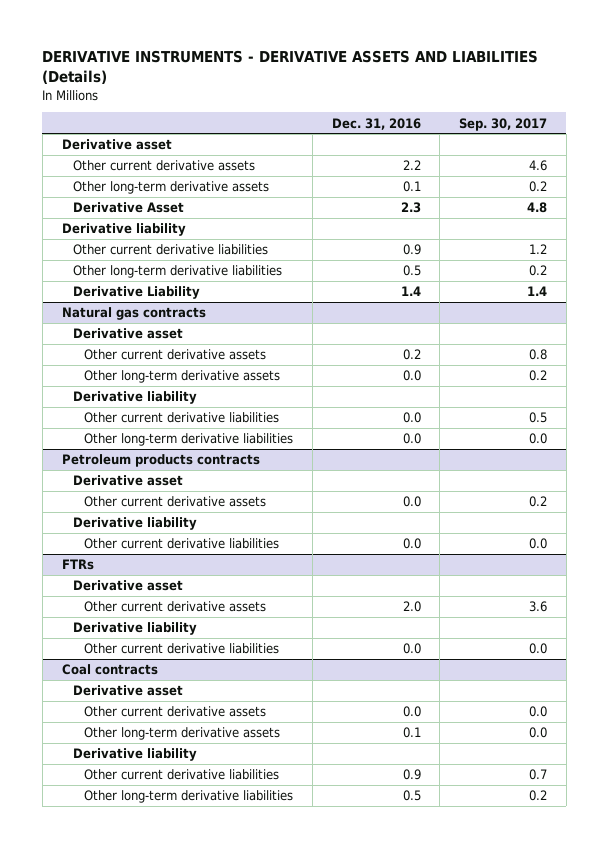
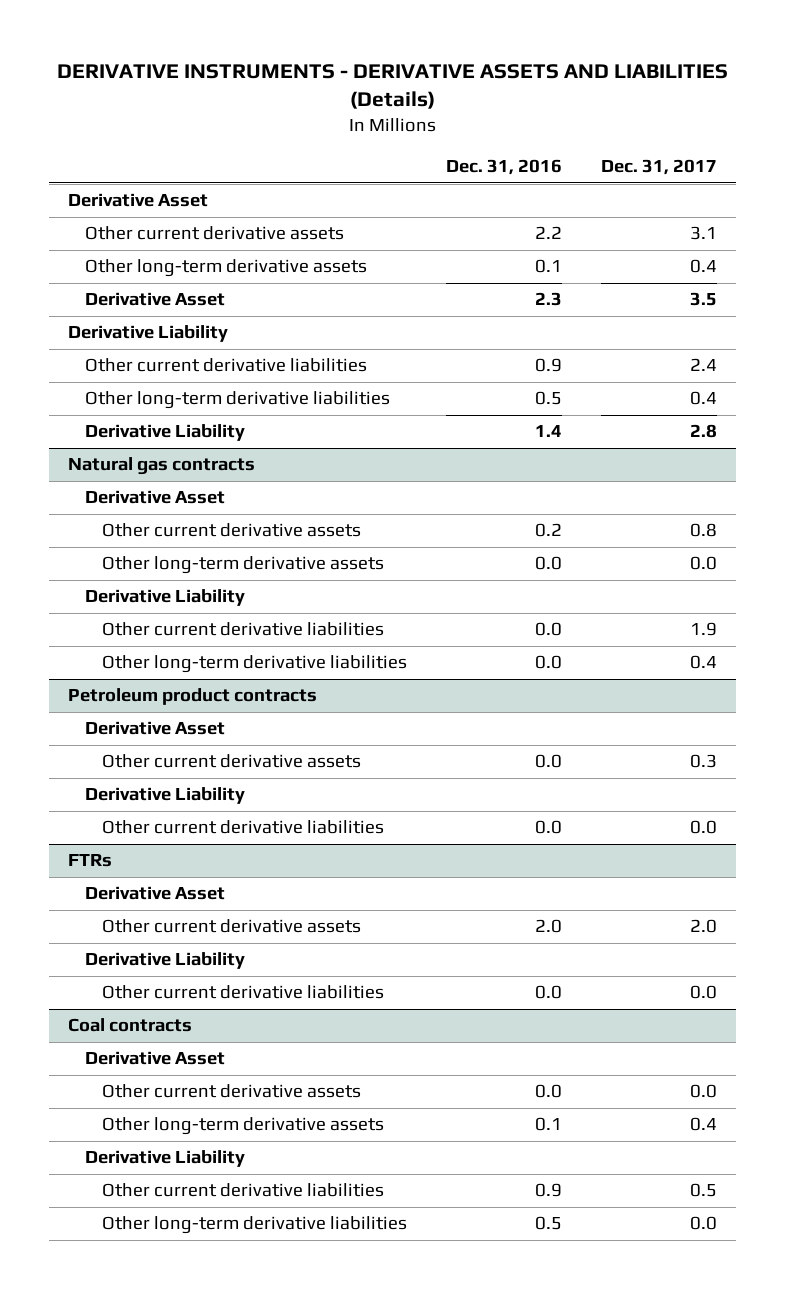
- | Dec. 31, 2016 | Sep. 30, 2017
+ | Dec. 31, 2016 | Dec. 31, 2017
- Derivative asset
+ Derivative Asset
- Derivative liability
+ Derivative Liability
@ Natural gas contracts
- Derivative asset
+ Derivative Asset
- Derivative liability
+ Derivative Liability
- Petroleum products contracts
- Derivative asset
+ Petroleum product contracts
+ Derivative Asset
- Derivative liability
+ Derivative Liability
@ FTRs
- Derivative asset
+ Derivative Asset
- Derivative liability
+ Derivative Liability
@ Coal contracts
- Derivative asset
+ Derivative Asset
- Derivative liability
+ Derivative Liability

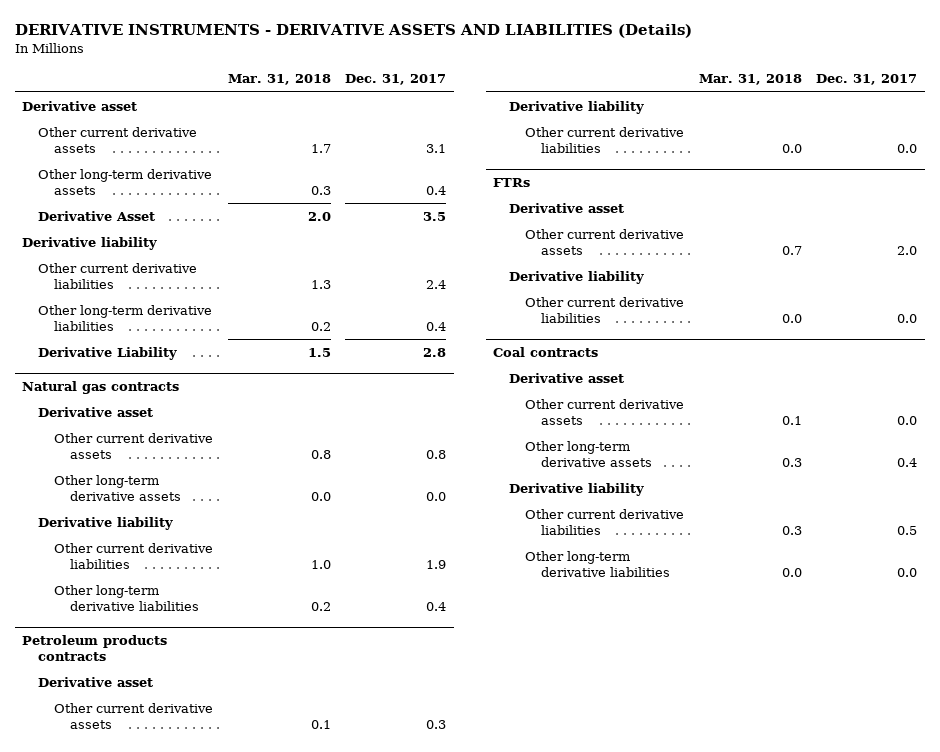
- | Dec. 31, 2016 | Dec. 31, 2017
+ | Mar. 31, 2018 | Dec. 31, 2017
- Derivative Asset
+ Derivative asset
- Derivative Liability
+ Derivative liability
@ Natural gas contracts
- Derivative Asset
+ Derivative asset
- Derivative Liability
+ Derivative liability
- Petroleum product contracts
- Derivative Asset
+ Petroleum products contracts
+ Derivative asset
- Derivative Liability
+ Derivative liability
@ FTRs
- Derivative Asset
+ Derivative asset
- Derivative Liability
+ Derivative liability
@ Coal contracts
- Derivative Asset
+ Derivative asset
- Derivative Liability
+ Derivative liability

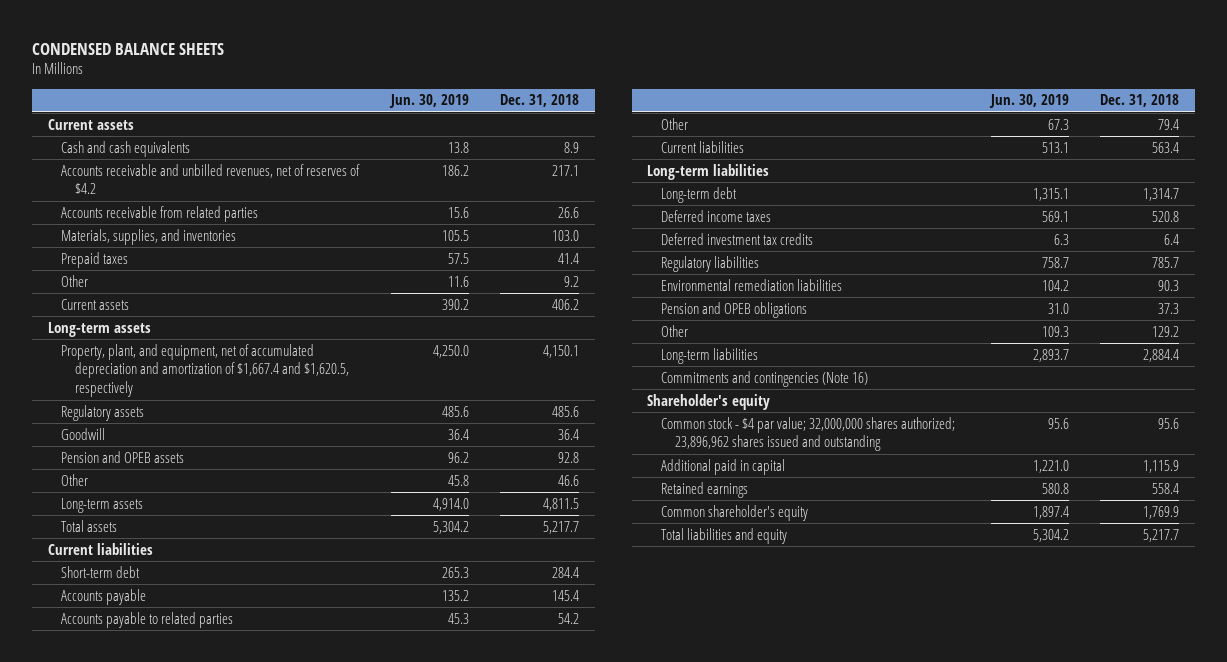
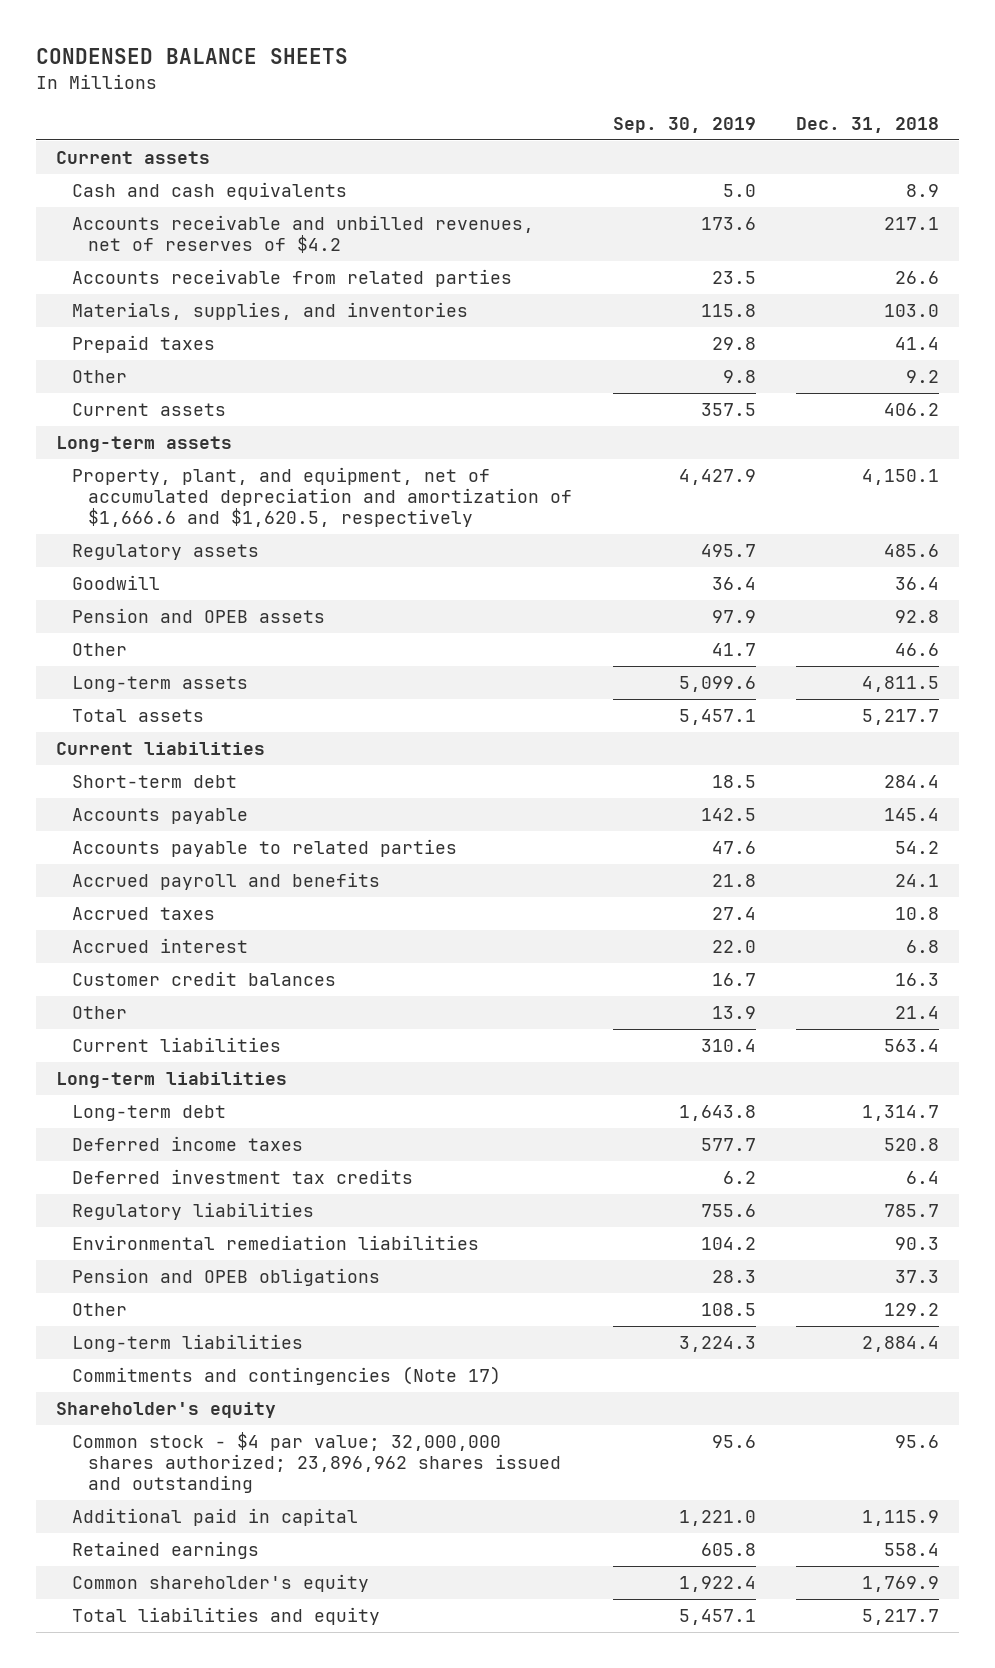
- | Jun. 30, 2019 | Dec. 31, 2018
+ | Sep. 30, 2019 | Dec. 31, 2018
- Property, plant, and equipment, net of accumulated depreciation and amortization of $1,667.4 and $1,620.5, respectively | 4,250.0 | 4,150.1
+ Property, plant, and equipment, net of accumulated depreciation and amortization of $1,666.6 and $1,620.5, respectively | 4,427.9 | 4,150.1
- Other | 67.3 | 79.4
+ Accrued payroll and benefits | 21.8 | 24.1
+ Accrued taxes | 27.4 | 10.8
+ Accrued interest | 22.0 | 6.8
+ Customer credit balances | 16.7 | 16.3
+ Other | 13.9 | 21.4
- Commitments and contingencies (Note 16)
+ Commitments and contingencies (Note 17)

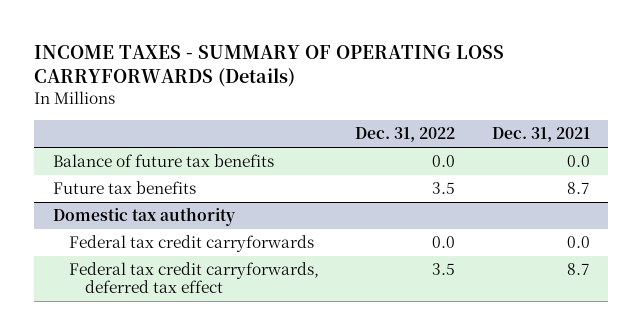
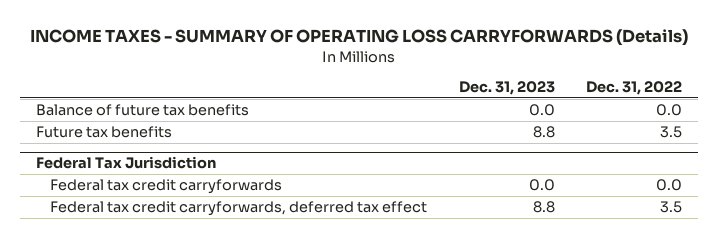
- | Dec. 31, 2022 | Dec. 31, 2021
+ | Dec. 31, 2023 | Dec. 31, 2022
- Domestic tax authority
+ Federal Tax Jurisdiction

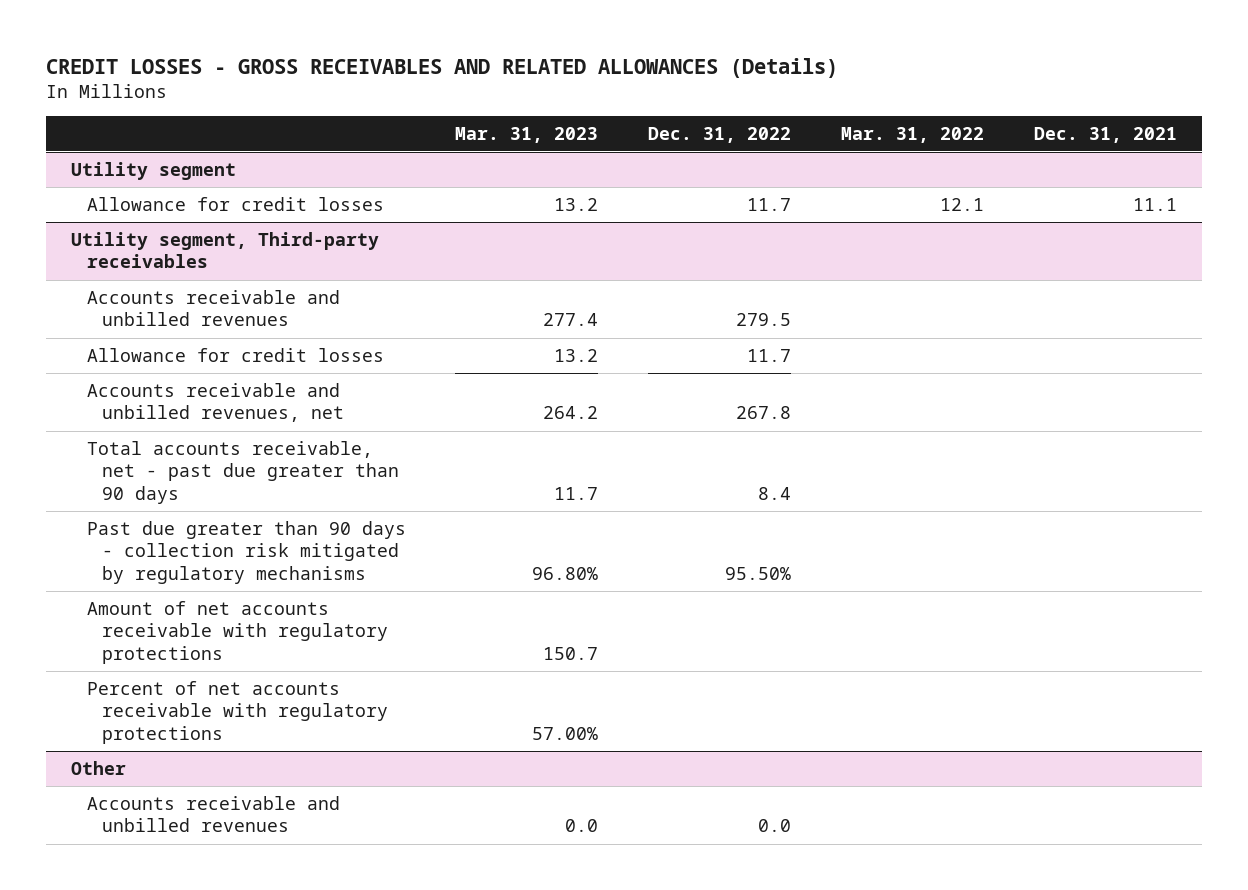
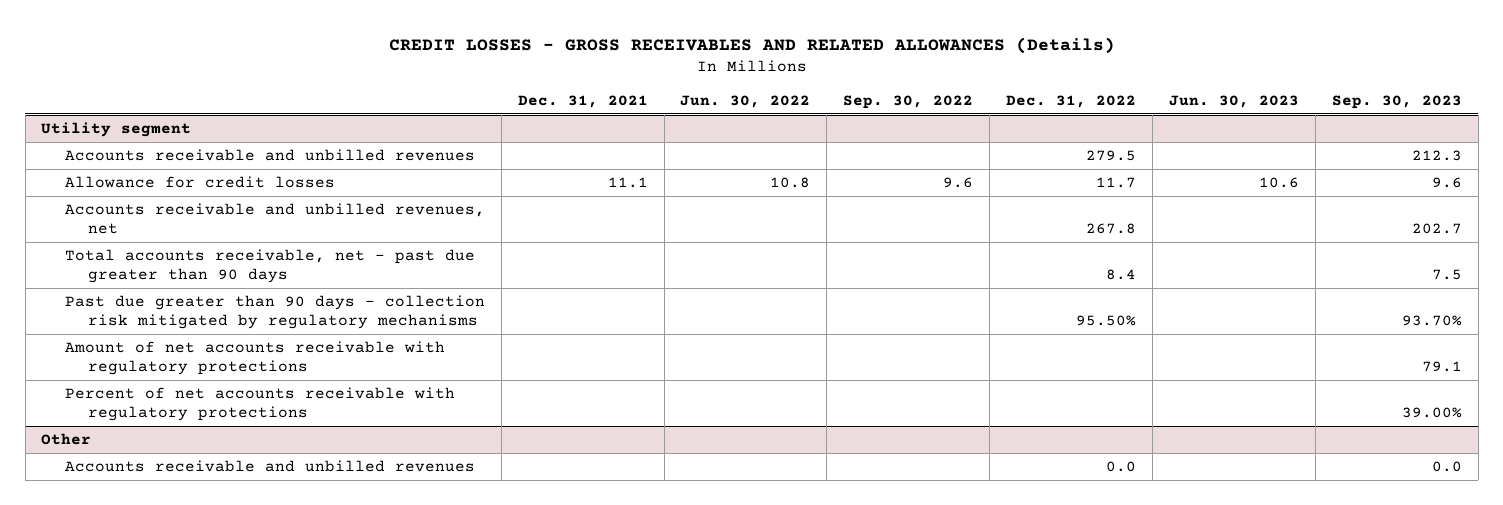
- | Mar. 31, 2023 | Dec. 31, 2022 | Mar. 31, 2022 | Dec. 31, 2021
+ | Dec. 31, 2021 | Jun. 30, 2022 | Sep. 30, 2022 | Dec. 31, 2022 | Jun. 30, 2023 | Sep. 30, 2023
- Utility segment, Third-party receivables
- Allowance for credit losses | 13.2 | 11.7 | |
@ Utility segment
moved down: Allowance for credit losses | 11.1 | 10.8 | 9.6 | 11.7 | 10.6 | 9.6

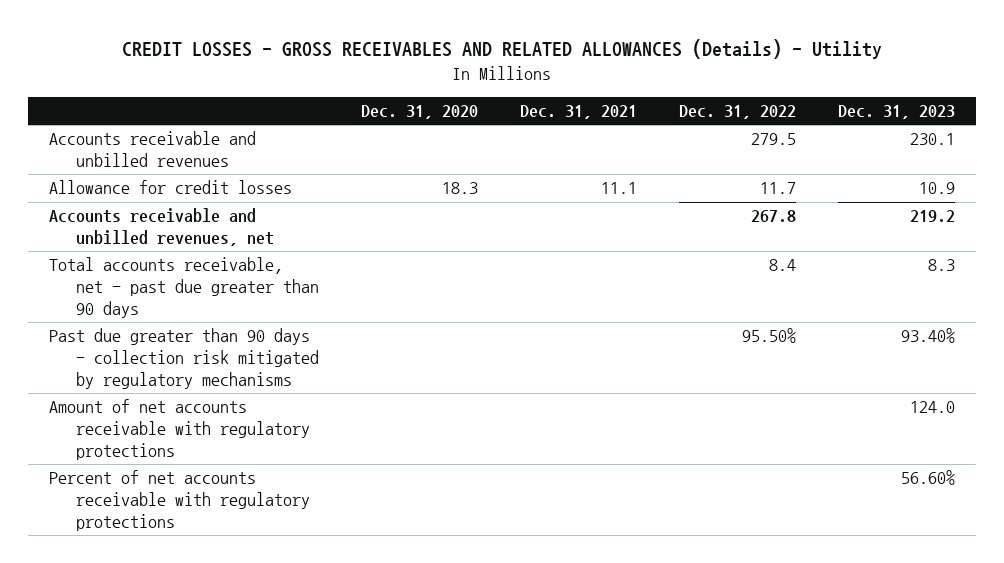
- CREDIT LOSSES - GROSS RECEIVABLES AND RELATED ALLOWANCES (Details)
+ CREDIT LOSSES - GROSS RECEIVABLES AND RELATED ALLOWANCES (Details) - Utility
- | Dec. 31, 2021 | Jun. 30, 2022 | Sep. 30, 2022 | Dec. 31, 2022 | Jun. 30, 2023 | Sep. 30, 2023
+ | Dec. 31, 2020 | Dec. 31, 2021 | Dec. 31, 2022 | Dec. 31, 2023
- Utility segment
- Other
- Accounts receivable and unbilled revenues | | | | 0.0 | | 0.0

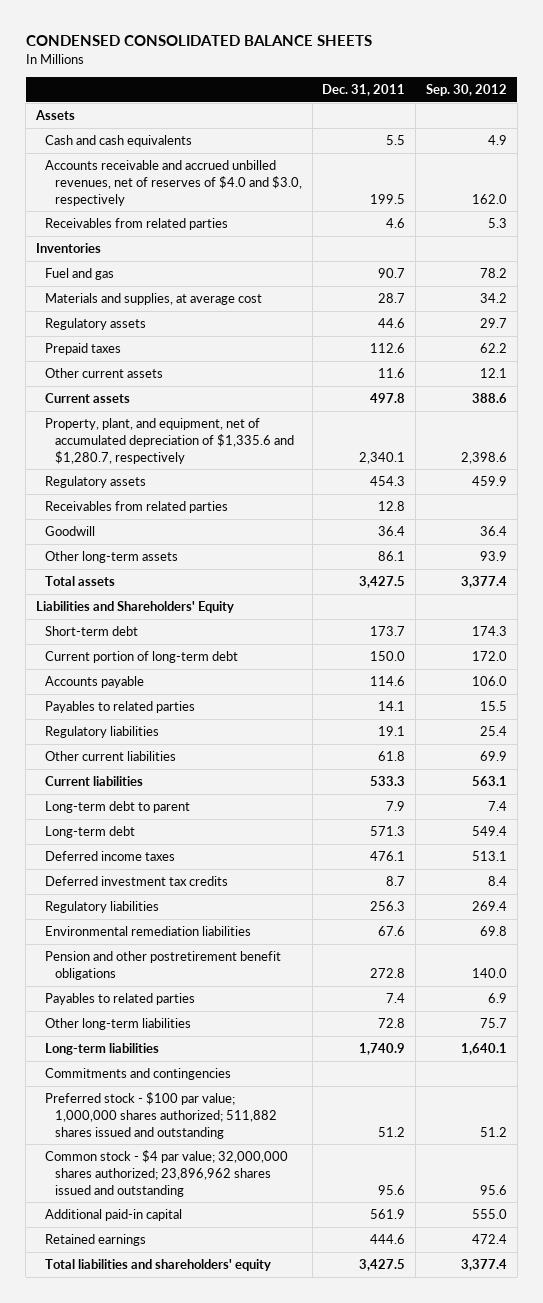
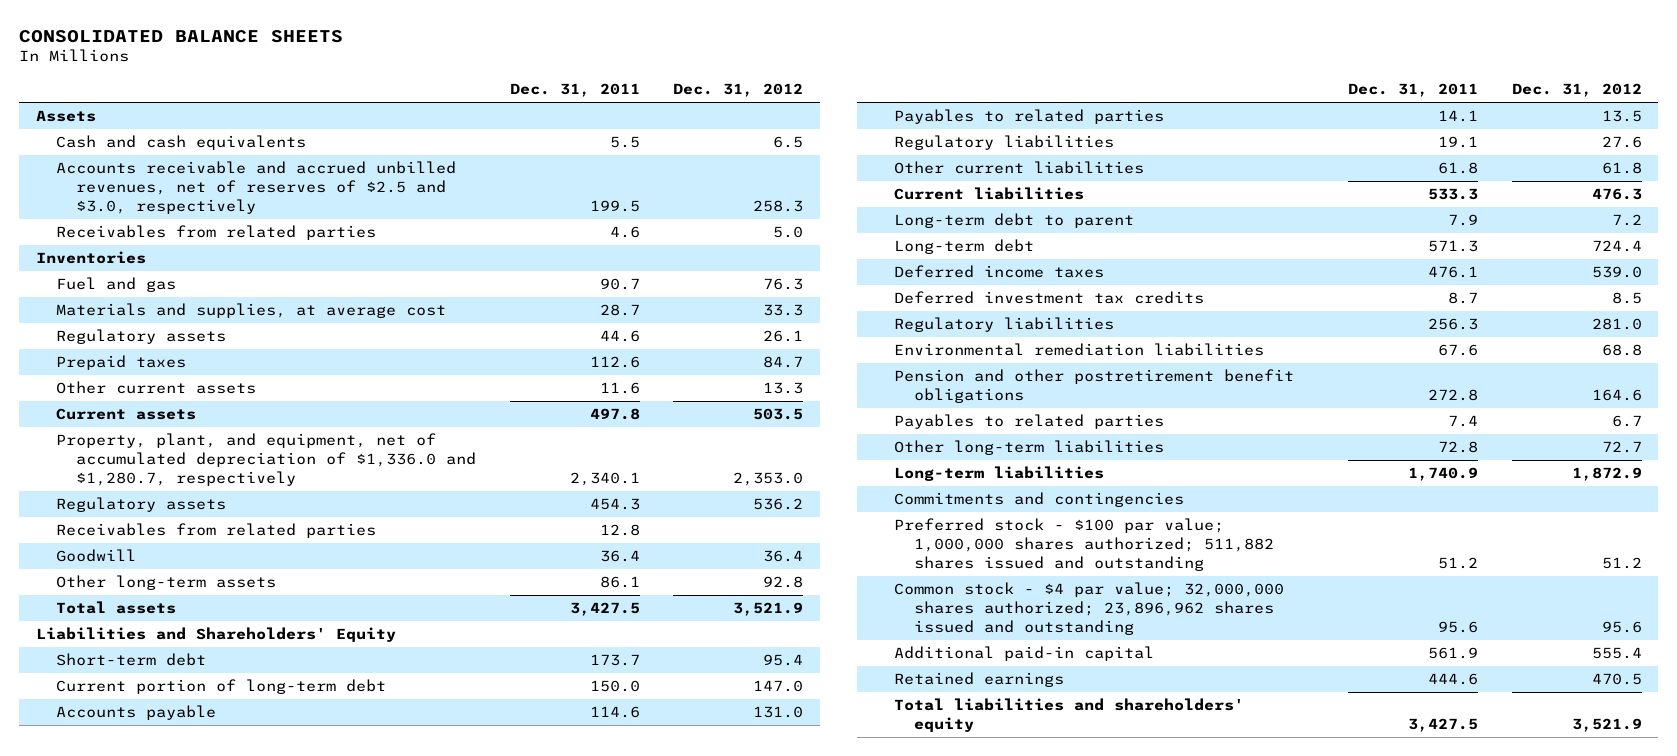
- CONDENSED CONSOLIDATED BALANCE SHEETS
+ CONSOLIDATED BALANCE SHEETS
- | Dec. 31, 2011 | Sep. 30, 2012
+ | Dec. 31, 2011 | Dec. 31, 2012
- Accounts receivable and accrued unbilled revenues, net of reserves of $4.0 and $3.0, respectively | 199.5 | 162.0
+ Accounts receivable and accrued unbilled revenues, net of reserves of $2.5 and $3.0, respectively | 199.5 | 258.3
- Property, plant, and equipment, net of accumulated depreciation of $1,335.6 and $1,280.7, respectively | 2,340.1 | 2,398.6
+ Property, plant, and equipment, net of accumulated depreciation of $1,336.0 and $1,280.7, respectively | 2,340.1 | 2,353.0

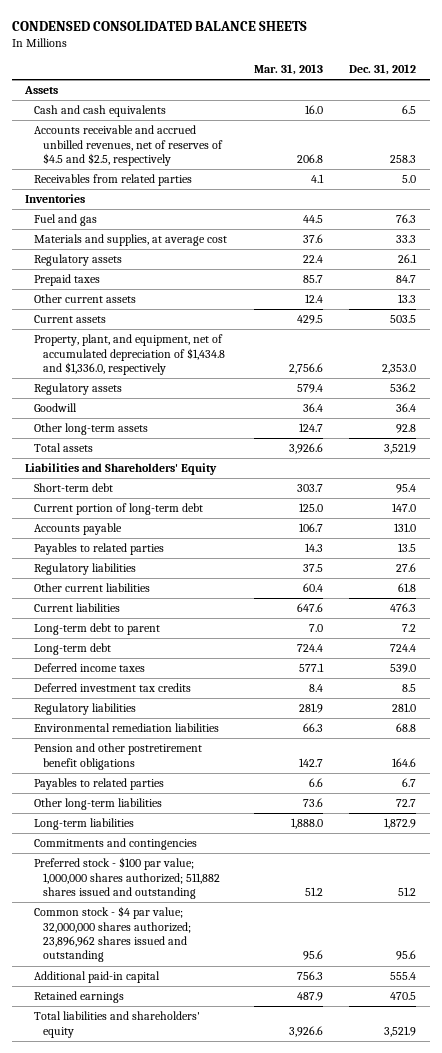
- CONSOLIDATED BALANCE SHEETS
+ CONDENSED CONSOLIDATED BALANCE SHEETS
- | Dec. 31, 2011 | Dec. 31, 2012
+ | Mar. 31, 2013 | Dec. 31, 2012
- Accounts receivable and accrued unbilled revenues, net of reserves of $2.5 and $3.0, respectively | 199.5 | 258.3
+ Accounts receivable and accrued unbilled revenues, net of reserves of $4.5 and $2.5, respectively | 206.8 | 258.3
- Property, plant, and equipment, net of accumulated depreciation of $1,336.0 and $1,280.7, respectively | 2,340.1 | 2,353.0
+ Property, plant, and equipment, net of accumulated depreciation of $1,434.8 and $1,336.0, respectively | 2,756.6 | 2,353.0
- Receivables from related parties | 12.8 |

